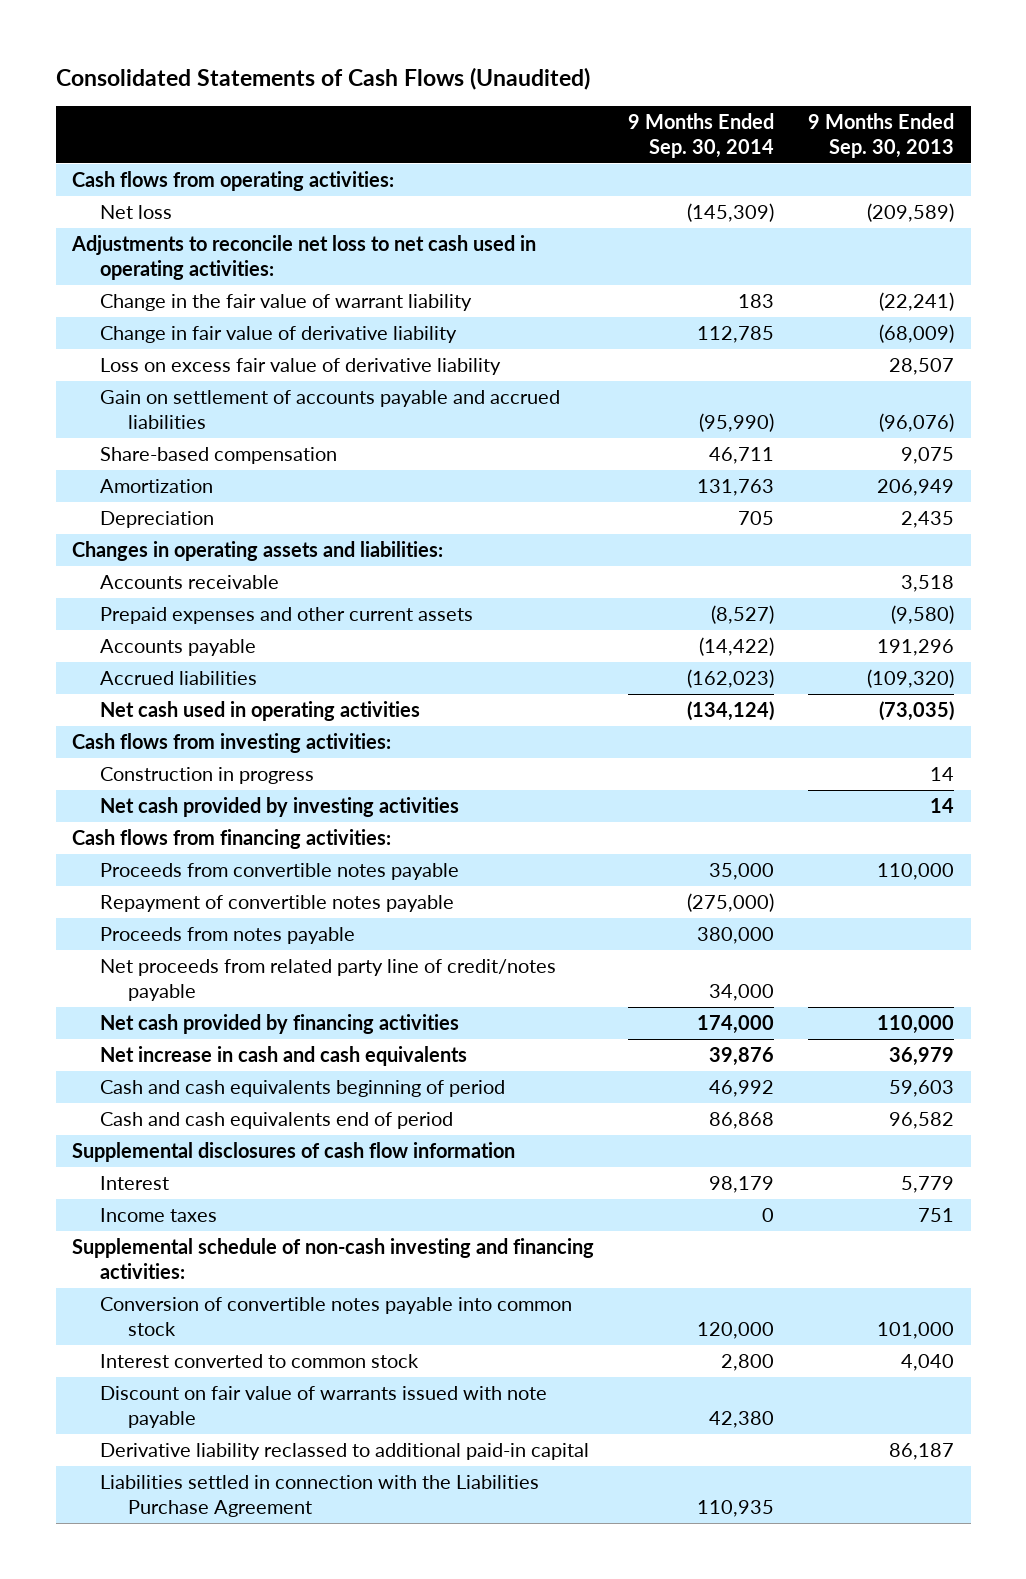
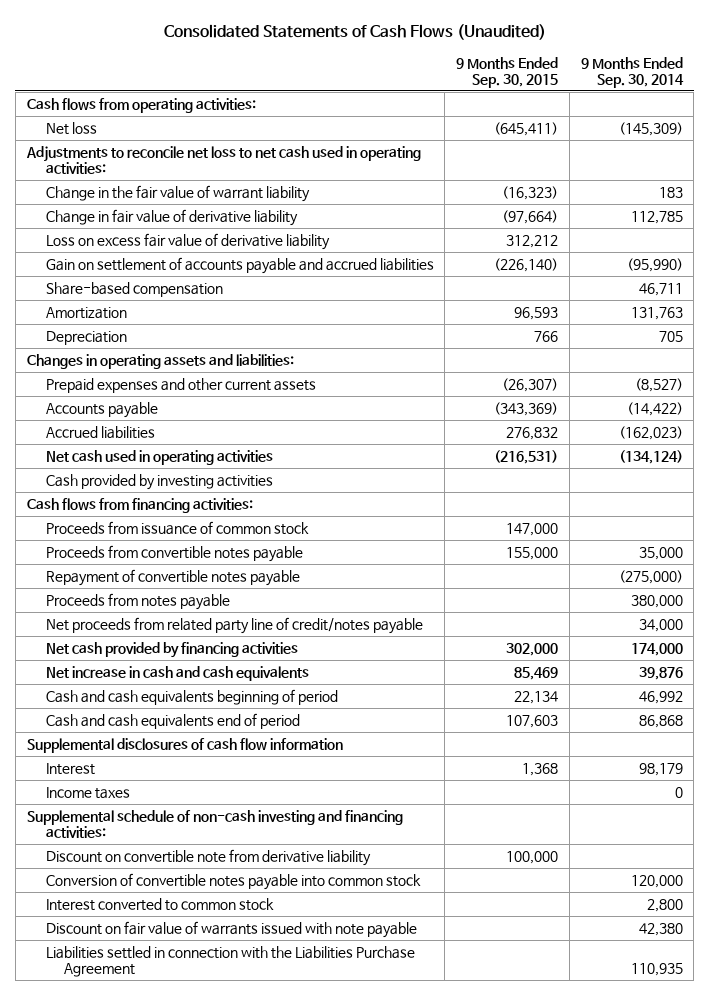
- | 9 Months Ended Sep. 30, 2014 | 9 Months Ended Sep. 30, 2013
+ | 9 Months Ended Sep. 30, 2015 | 9 Months Ended Sep. 30, 2014
- Accounts receivable | | 3,518
- Cash flows from investing activities:
- Construction in progress | | 14
- Net cash provided by investing activities | | 14
+ Cash provided by investing activities
+ Proceeds from issuance of common stock | 147,000 |
+ Discount on convertible note from derivative liability | 100,000 |
- Derivative liability reclassed to additional paid-in capital | | 86,187

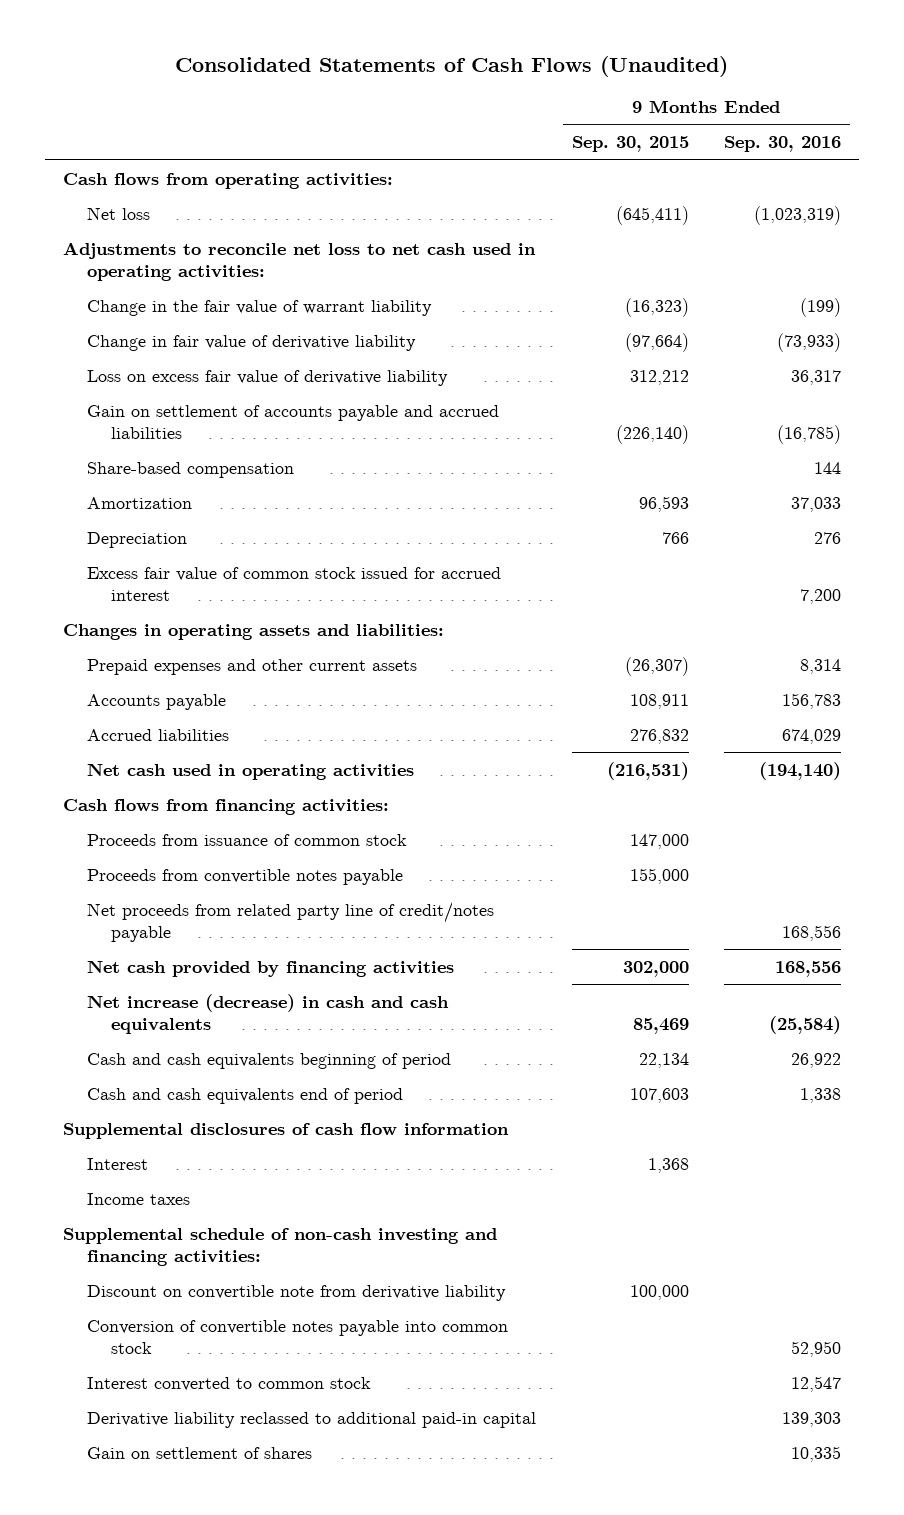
- | 9 Months Ended Sep. 30, 2015 | 9 Months Ended Sep. 30, 2014
+ | 9 Months Ended Sep. 30, 2015 | 9 Months Ended Sep. 30, 2016
+ Excess fair value of common stock issued for accrued interest | | 7,200
- Accounts payable | (343,369) | (14,422)
+ Accounts payable | 108,911 | 156,783
- Cash provided by investing activities
- Repayment of convertible notes payable | | (275,000)
- Proceeds from notes payable | | 380,000
- Net increase in cash and cash equivalents | 85,469 | 39,876
+ Net increase (decrease) in cash and cash equivalents | 85,469 | (25,584)
- Discount on fair value of warrants issued with note payable | | 42,380
- Liabilities settled in connection with the Liabilities Purchase Agreement | | 110,935
+ Derivative liability reclassed to additional paid-in capital | | 139,303
+ Gain on settlement of shares | | 10,335

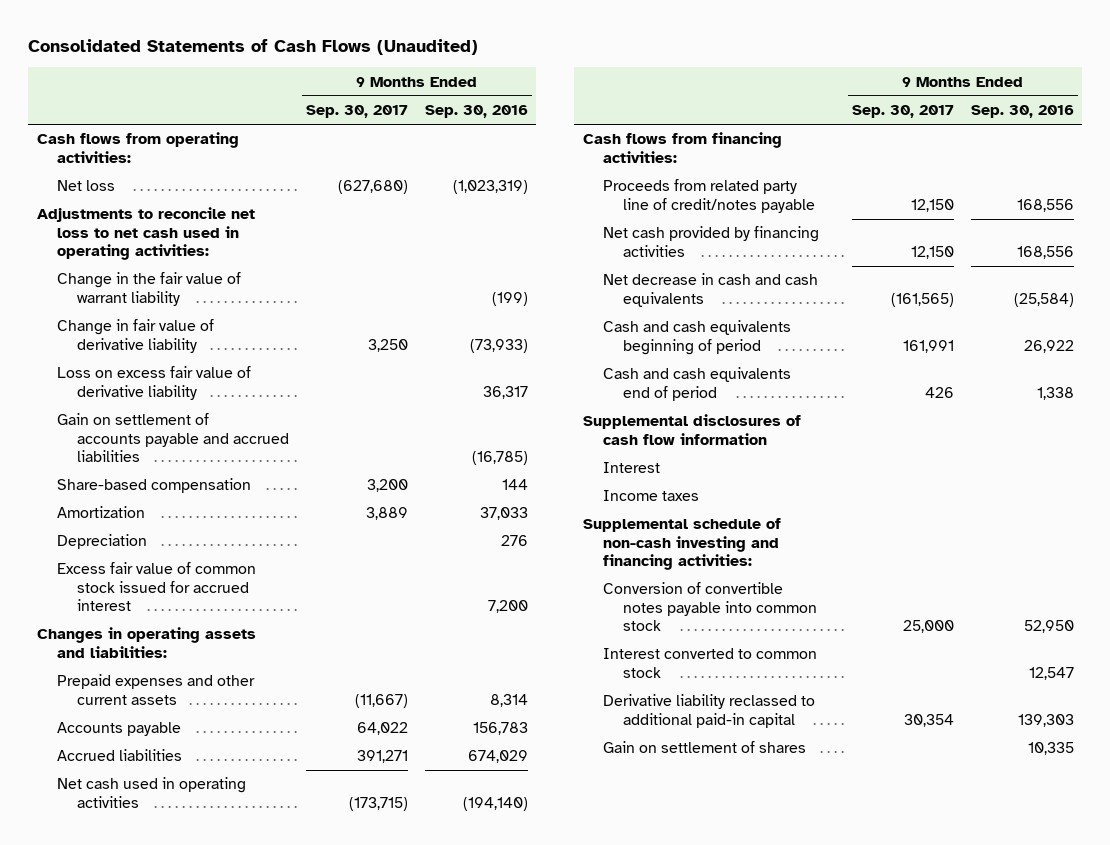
- | 9 Months Ended Sep. 30, 2015 | 9 Months Ended Sep. 30, 2016
+ | 9 Months Ended Sep. 30, 2017 | 9 Months Ended Sep. 30, 2016
- Proceeds from issuance of common stock | 147,000 |
- Proceeds from convertible notes payable | 155,000 |
- Net proceeds from related party line of credit/notes payable | | 168,556
+ Proceeds from related party line of credit/notes payable | 12,150 | 168,556
- Net increase (decrease) in cash and cash equivalents | 85,469 | (25,584)
+ Net decrease in cash and cash equivalents | (161,565) | (25,584)
- Discount on convertible note from derivative liability | 100,000 |

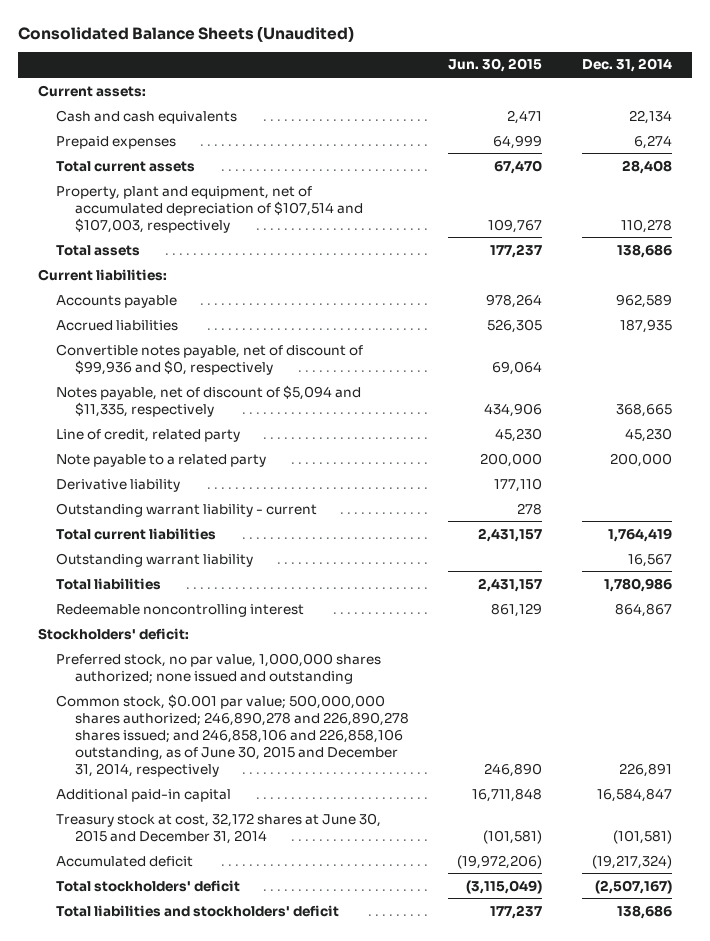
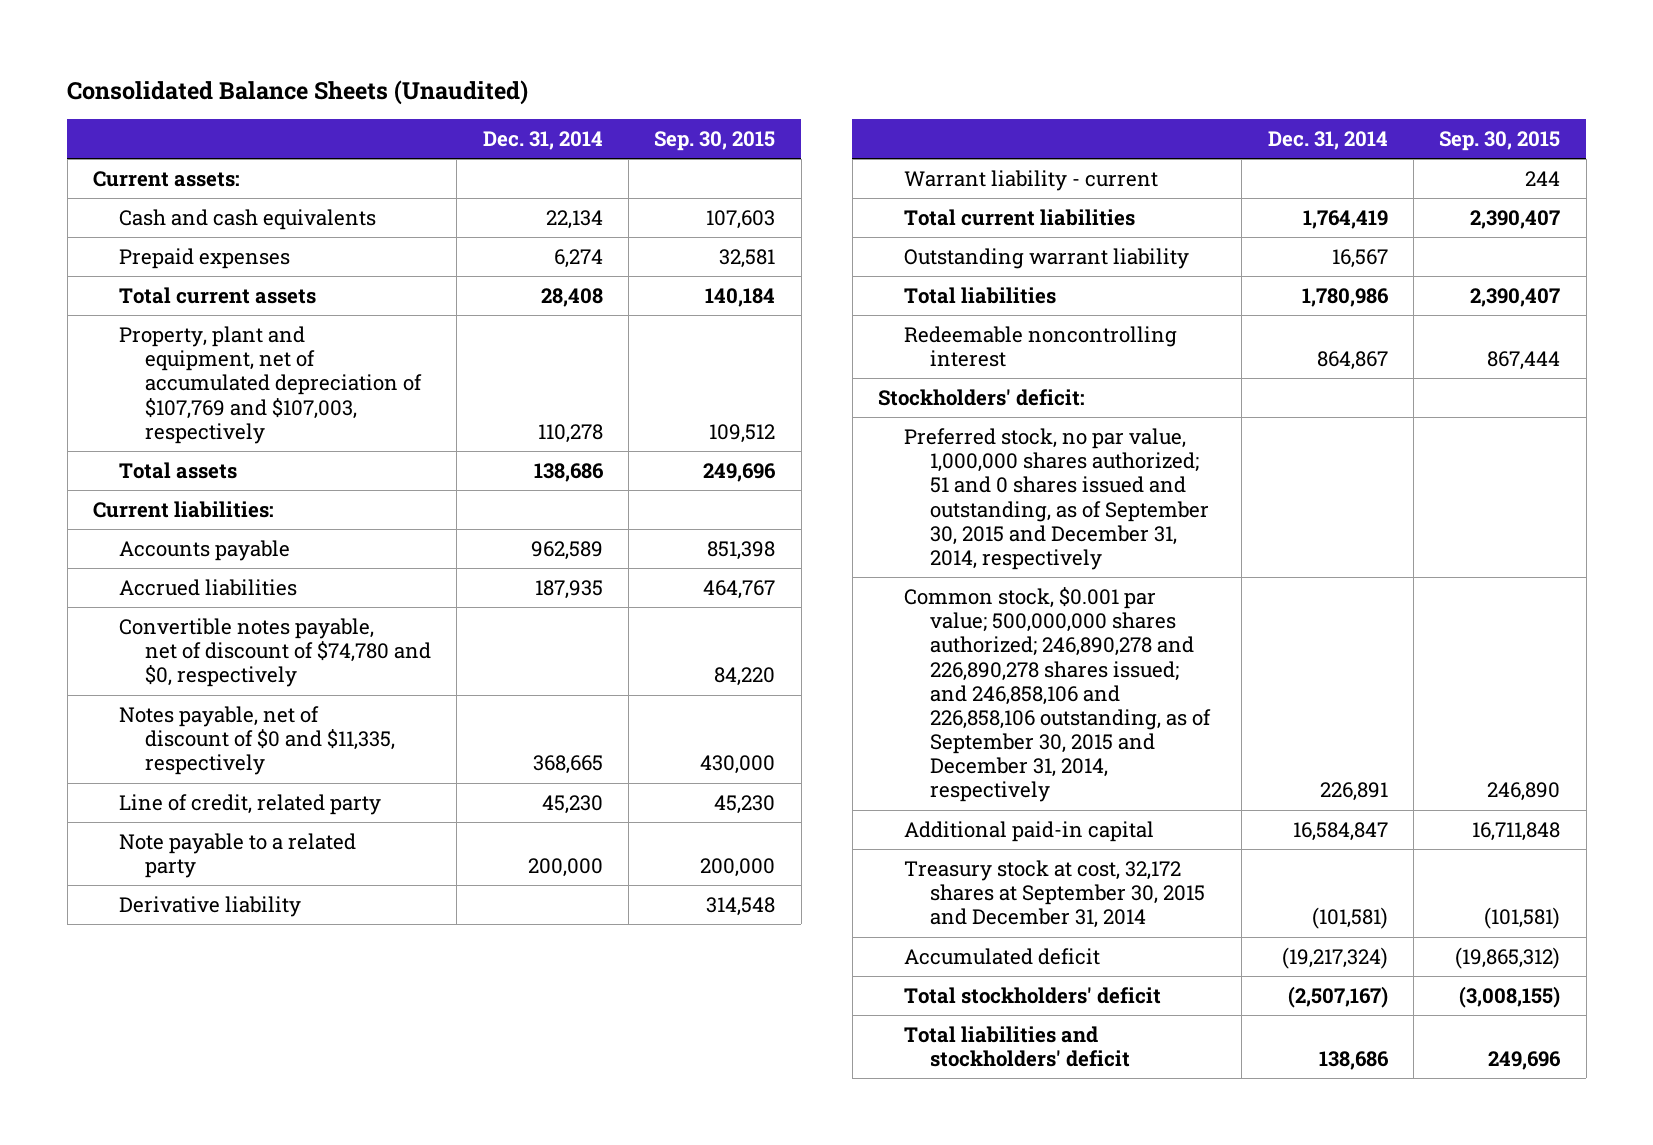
- | Jun. 30, 2015 | Dec. 31, 2014
+ | Dec. 31, 2014 | Sep. 30, 2015
- Property, plant and equipment, net of accumulated depreciation of $107,514 and $107,003, respectively | 109,767 | 110,278
+ Property, plant and equipment, net of accumulated depreciation of $107,769 and $107,003, respectively | 110,278 | 109,512
- Convertible notes payable, net of discount of $99,936 and $0, respectively | 69,064 |
- Notes payable, net of discount of $5,094 and $11,335, respectively | 434,906 | 368,665
+ Convertible notes payable, net of discount of $74,780 and $0, respectively | | 84,220
+ Notes payable, net of discount of $0 and $11,335, respectively | 368,665 | 430,000
- Outstanding warrant liability - current | 278 |
+ Warrant liability - current | | 244
- Preferred stock, no par value, 1,000,000 shares authorized; none issued and outstanding
- Common stock, $0.001 par value; 500,000,000 shares authorized; 246,890,278 and 226,890,278 shares issued; and 246,858,106 and 226,858,106 outstanding, as of June 30, 2015 and December 31, 2014, respectively | 246,890 | 226,891
+ Preferred stock, no par value, 1,000,000 shares authorized; 51 and 0 shares issued and outstanding, as of September 30, 2015 and December 31, 2014, respectively
+ Common stock, $0.001 par value; 500,000,000 shares authorized; 246,890,278 and 226,890,278 shares issued; and 246,858,106 and 226,858,106 outstanding, as of September 30, 2015 and December 31, 2014, respectively | 226,891 | 246,890
- Treasury stock at cost, 32,172 shares at June 30, 2015 and December 31, 2014 | (101,581) | (101,581)
+ Treasury stock at cost, 32,172 shares at September 30, 2015 and December 31, 2014 | (101,581) | (101,581)

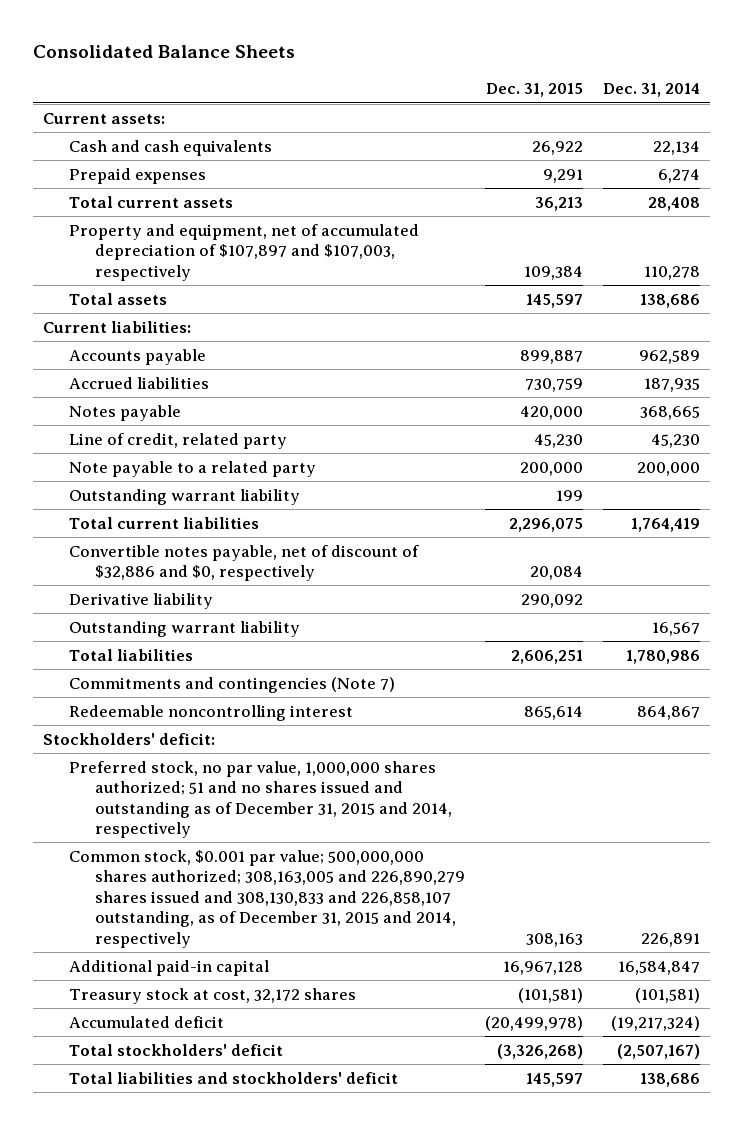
- Consolidated Balance Sheets (Unaudited)
+ Consolidated Balance Sheets
- | Dec. 31, 2014 | Sep. 30, 2015
+ | Dec. 31, 2015 | Dec. 31, 2014
- Property, plant and equipment, net of accumulated depreciation of $107,769 and $107,003, respectively | 110,278 | 109,512
+ Property and equipment, net of accumulated depreciation of $107,897 and $107,003, respectively | 109,384 | 110,278
- Convertible notes payable, net of discount of $74,780 and $0, respectively | | 84,220
- Notes payable, net of discount of $0 and $11,335, respectively | 368,665 | 430,000
+ Notes payable | 420,000 | 368,665
- Warrant liability - current | | 244
+ Outstanding warrant liability | 199 |
+ Convertible notes payable, net of discount of $32,886 and $0, respectively | 20,084 |
moved down: Derivative liability | 290,092 |
+ Commitments and contingencies (Note 7)
- Preferred stock, no par value, 1,000,000 shares authorized; 51 and 0 shares issued and outstanding, as of September 30, 2015 and December 31, 2014, respectively
- Common stock, $0.001 par value; 500,000,000 shares authorized; 246,890,278 and 226,890,278 shares issued; and 246,858,106 and 226,858,106 outstanding, as of September 30, 2015 and December 31, 2014, respectively | 226,891 | 246,890
+ Preferred stock, no par value, 1,000,000 shares authorized; 51 and no shares issued and outstanding as of December 31, 2015 and 2014, respectively
+ Common stock, $0.001 par value; 500,000,000 shares authorized; 308,163,005 and 226,890,279 shares issued and 308,130,833 and 226,858,107 outstanding, as of December 31, 2015 and 2014, respectively | 308,163 | 226,891
- Treasury stock at cost, 32,172 shares at September 30, 2015 and December 31, 2014 | (101,581) | (101,581)
+ Treasury stock at cost, 32,172 shares | (101,581) | (101,581)

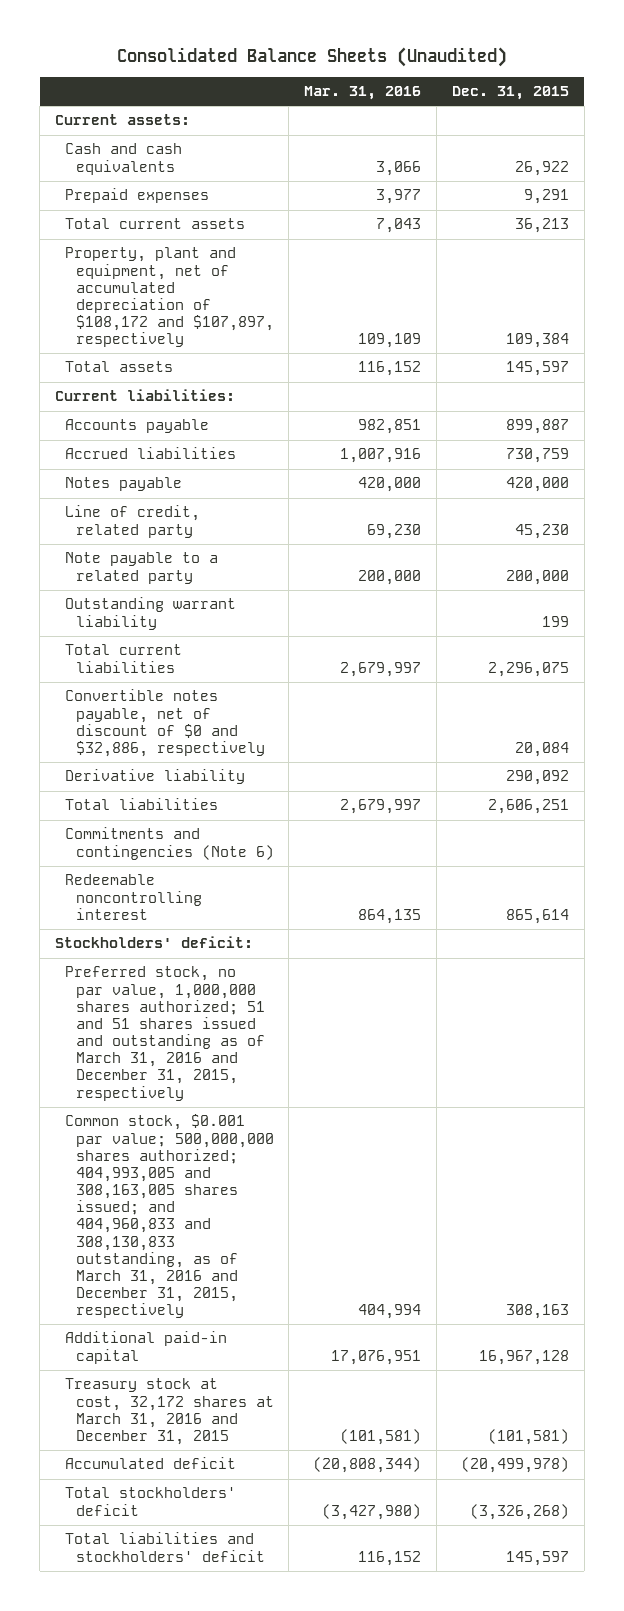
- Consolidated Balance Sheets
+ Consolidated Balance Sheets (Unaudited)
- | Dec. 31, 2015 | Dec. 31, 2014
+ | Mar. 31, 2016 | Dec. 31, 2015
- Property and equipment, net of accumulated depreciation of $107,897 and $107,003, respectively | 109,384 | 110,278
+ Property, plant and equipment, net of accumulated depreciation of $108,172 and $107,897, respectively | 109,109 | 109,384
- Convertible notes payable, net of discount of $32,886 and $0, respectively | 20,084 |
+ Convertible notes payable, net of discount of $0 and $32,886, respectively | | 20,084
- Outstanding warrant liability | | 16,567
- Commitments and contingencies (Note 7)
+ Commitments and contingencies (Note 6)
- Preferred stock, no par value, 1,000,000 shares authorized; 51 and no shares issued and outstanding as of December 31, 2015 and 2014, respectively
- Common stock, $0.001 par value; 500,000,000 shares authorized; 308,163,005 and 226,890,279 shares issued and 308,130,833 and 226,858,107 outstanding, as of December 31, 2015 and 2014, respectively | 308,163 | 226,891
+ Preferred stock, no par value, 1,000,000 shares authorized; 51 and 51 shares issued and outstanding as of March 31, 2016 and December 31, 2015, respectively
+ Common stock, $0.001 par value; 500,000,000 shares authorized; 404,993,005 and 308,163,005 shares issued; and 404,960,833 and 308,130,833 outstanding, as of March 31, 2016 and December 31, 2015, respectively | 404,994 | 308,163
- Treasury stock at cost, 32,172 shares | (101,581) | (101,581)
+ Treasury stock at cost, 32,172 shares at March 31, 2016 and December 31, 2015 | (101,581) | (101,581)

